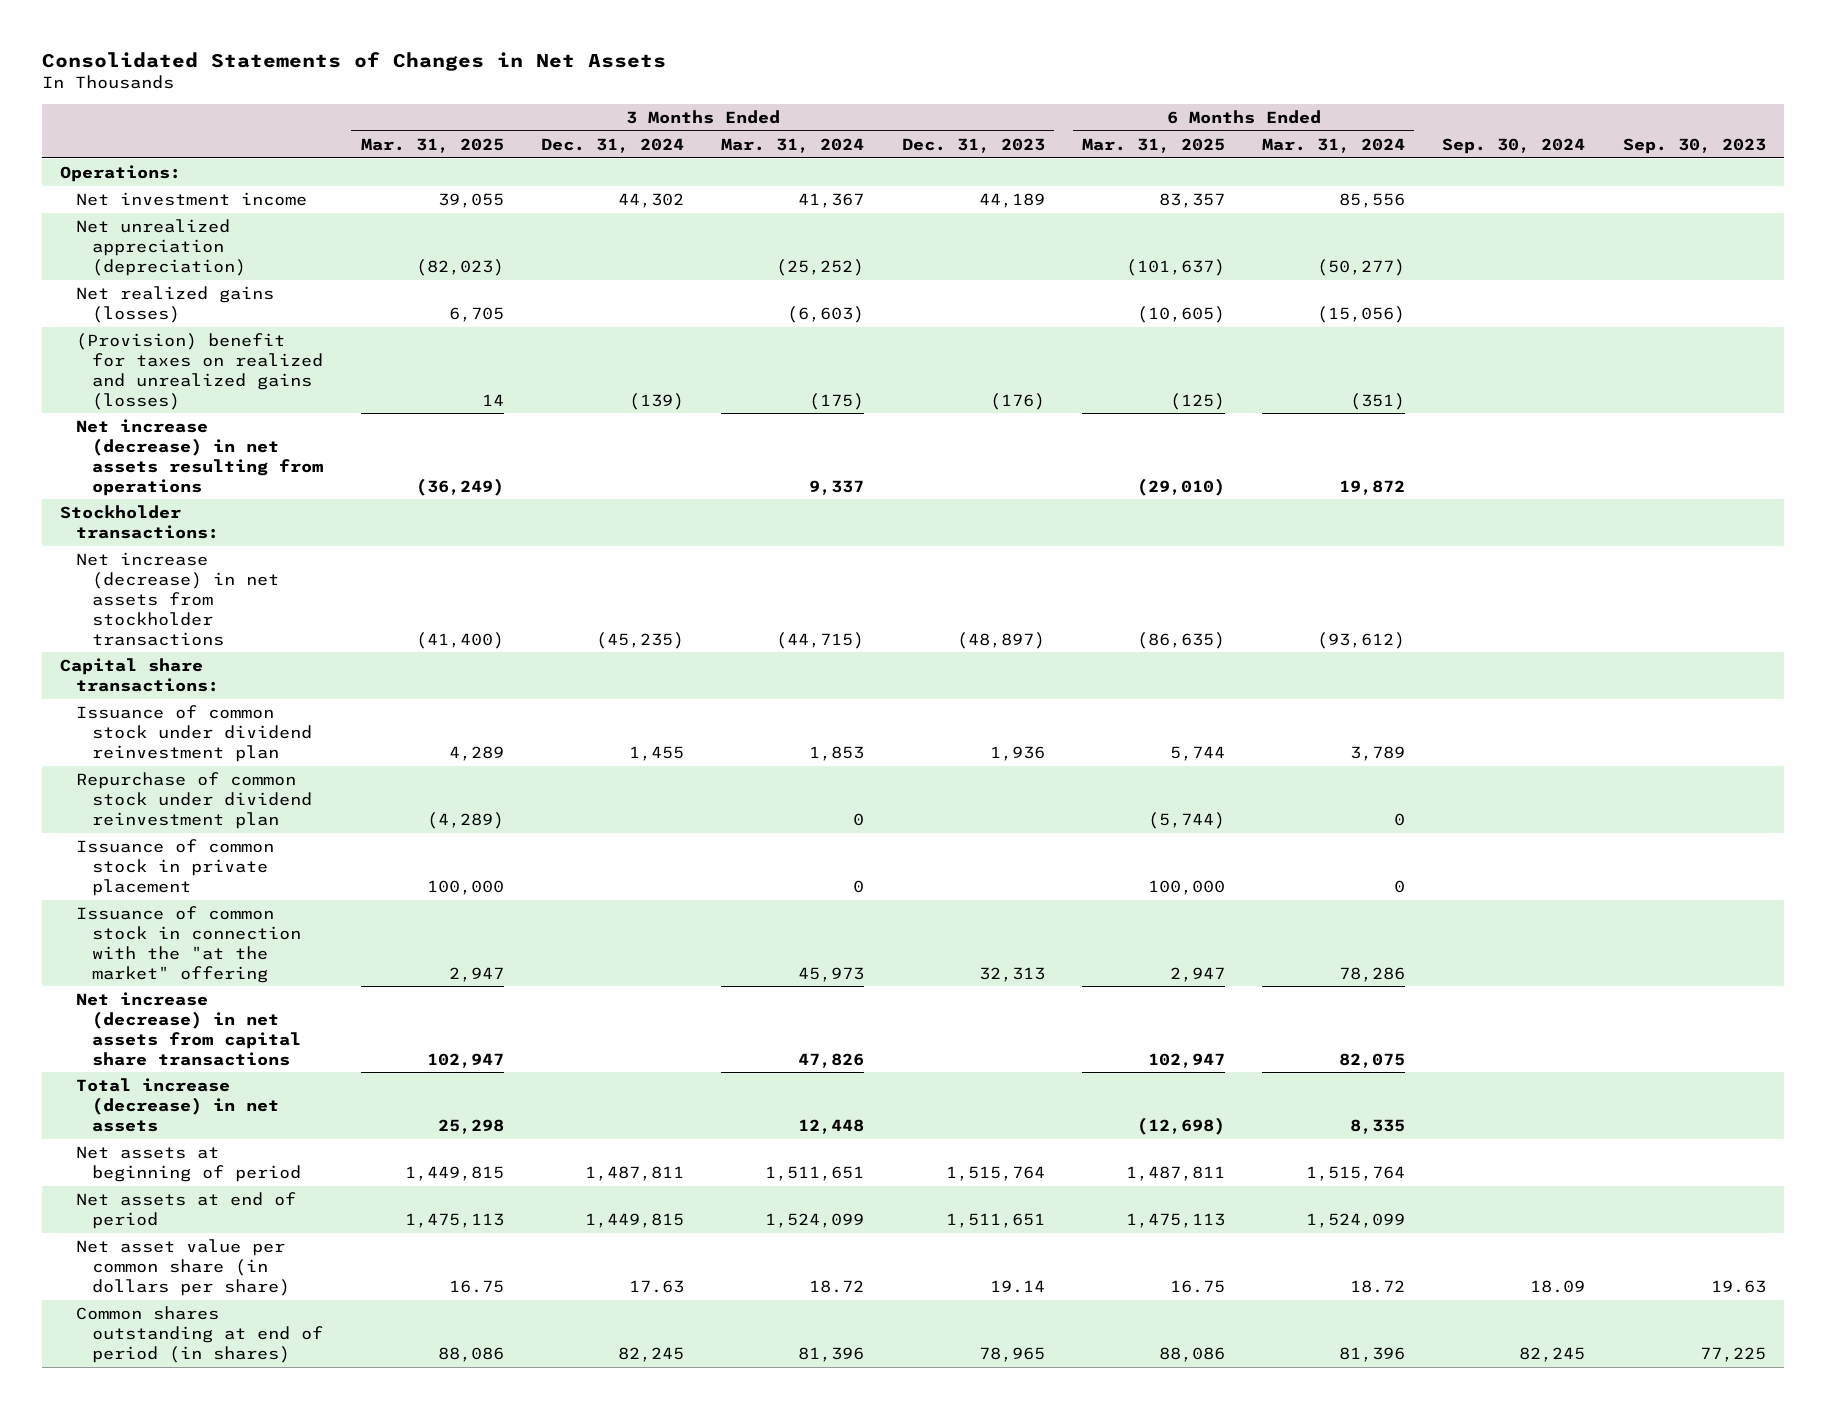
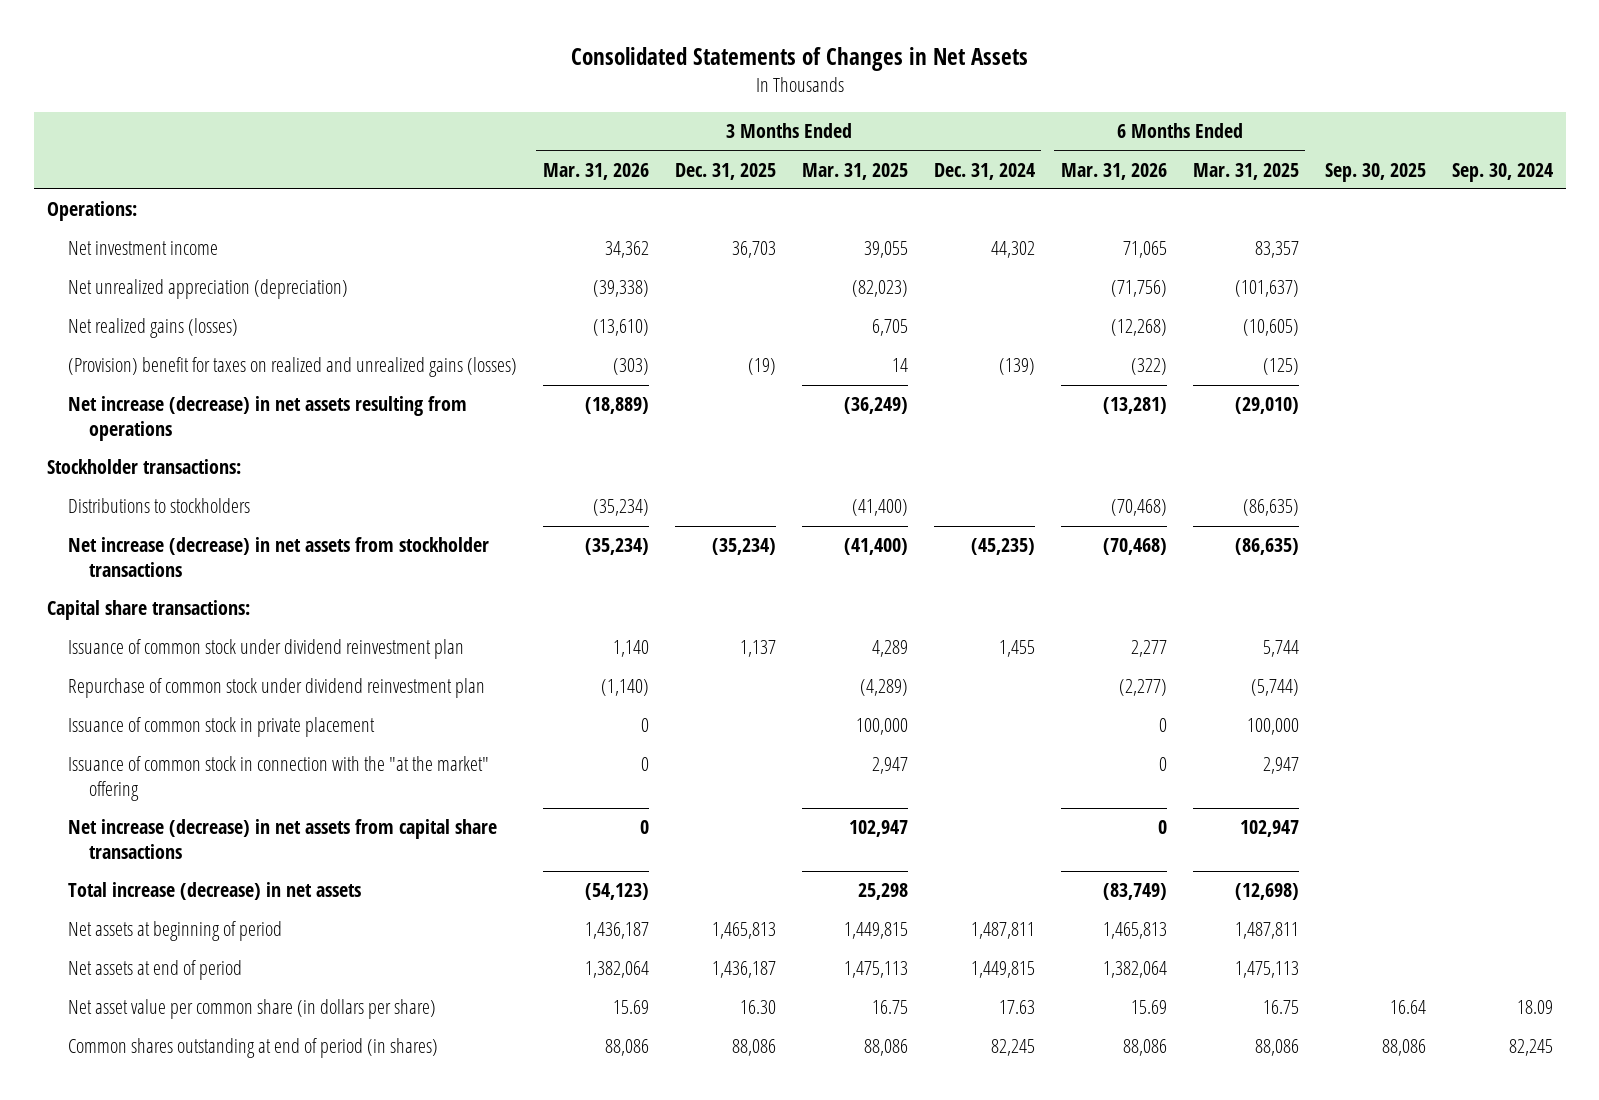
- | 3 Months Ended Mar. 31, 2025 | 3 Months Ended Dec. 31, 2024 | 3 Months Ended Mar. 31, 2024 | 3 Months Ended Dec. 31, 2023 | 6 Months Ended Mar. 31, 2025 | 6 Months Ended Mar. 31, 2024 | Sep. 30, 2024 | Sep. 30, 2023
+ | 3 Months Ended Mar. 31, 2026 | 3 Months Ended Dec. 31, 2025 | 3 Months Ended Mar. 31, 2025 | 3 Months Ended Dec. 31, 2024 | 6 Months Ended Mar. 31, 2026 | 6 Months Ended Mar. 31, 2025 | Sep. 30, 2025 | Sep. 30, 2024
+ Distributions to stockholders | (35,234) | | (41,400) | | (70,468) | (86,635) | |

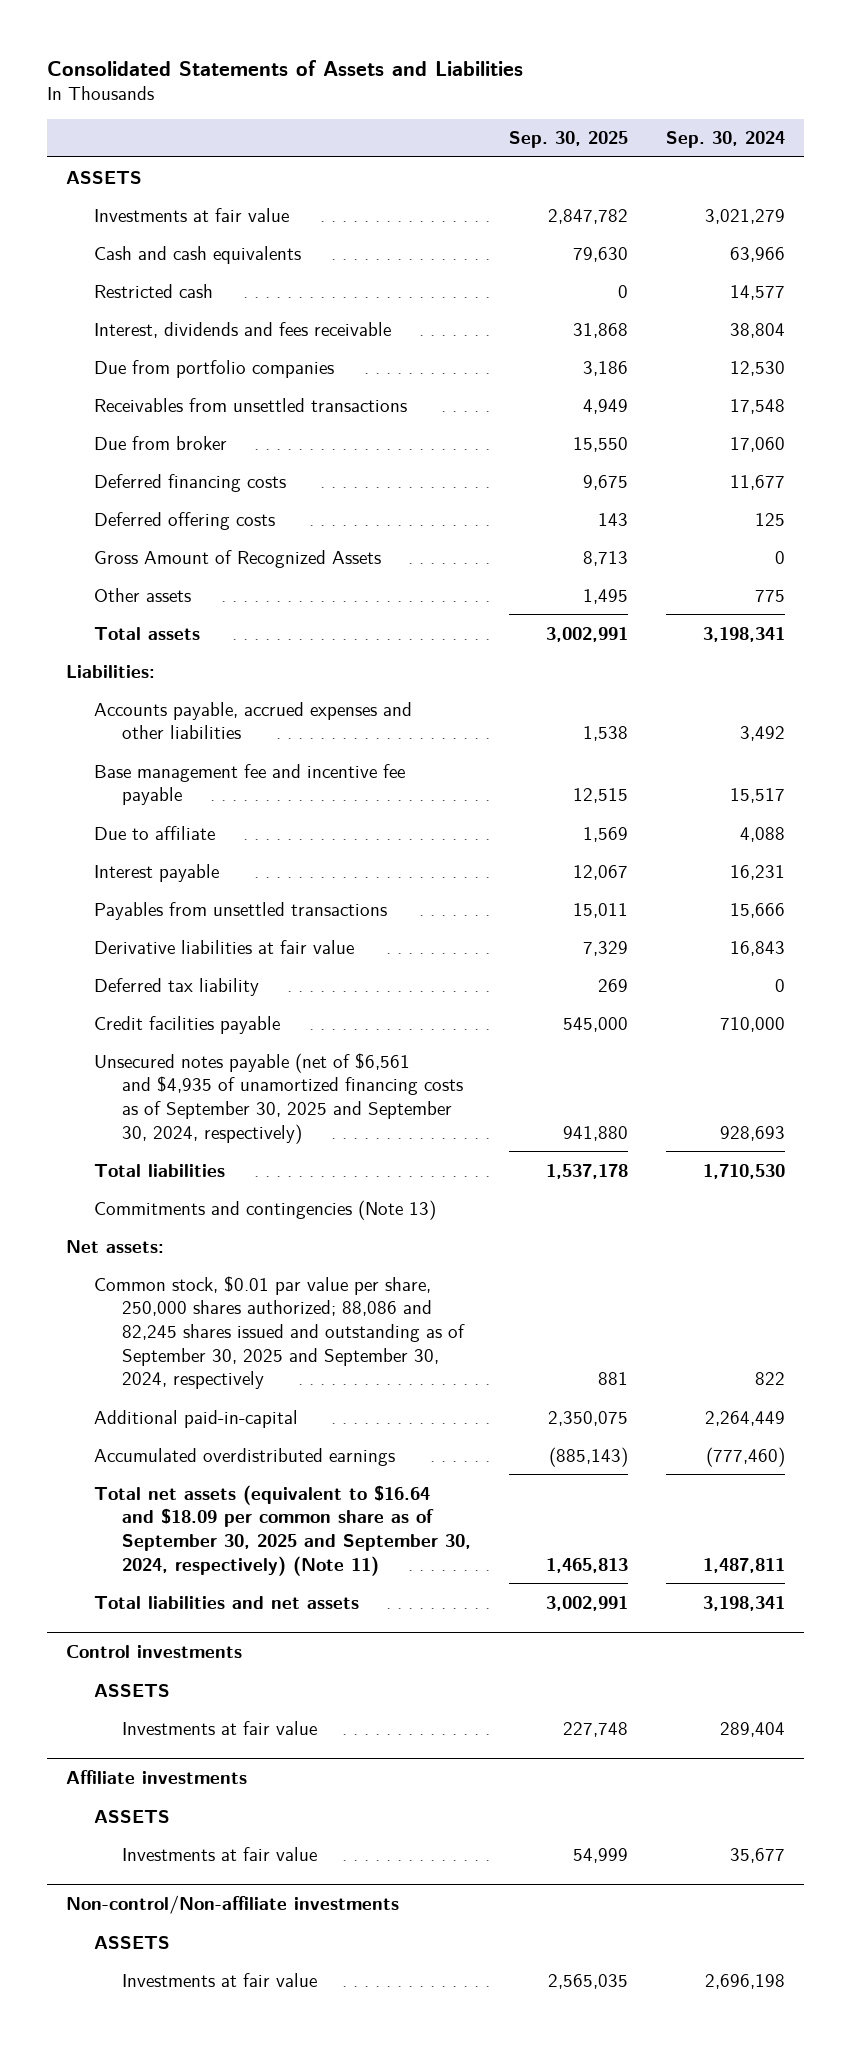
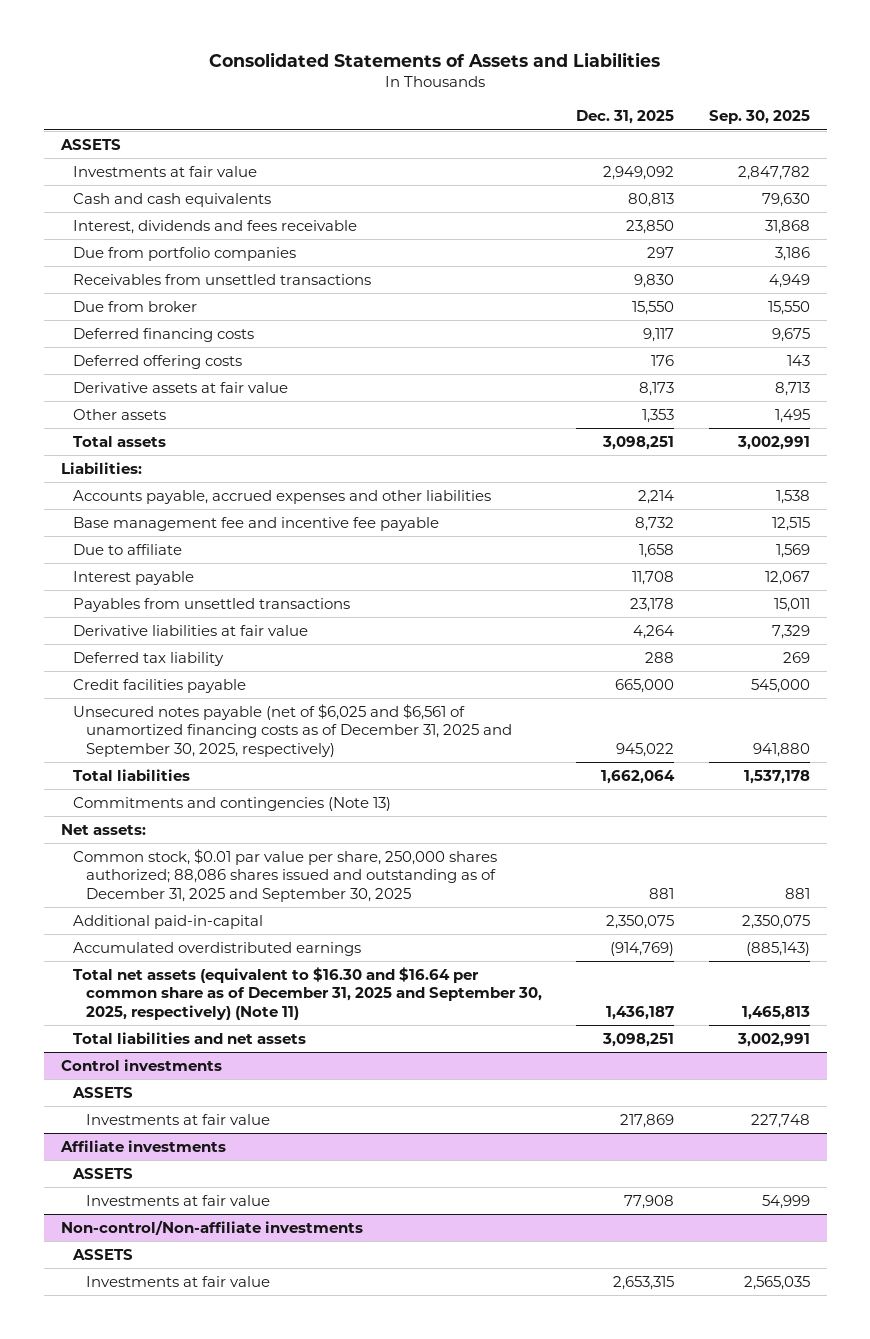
- | Sep. 30, 2025 | Sep. 30, 2024
+ | Dec. 31, 2025 | Sep. 30, 2025
- Restricted cash | 0 | 14,577
- Gross Amount of Recognized Assets | 8,713 | 0
+ Derivative assets at fair value | 8,173 | 8,713
- Unsecured notes payable (net of $6,561 and $4,935 of unamortized financing costs as of September 30, 2025 and September 30, 2024, respectively) | 941,880 | 928,693
+ Unsecured notes payable (net of $6,025 and $6,561 of unamortized financing costs as of December 31, 2025 and September 30, 2025, respectively) | 945,022 | 941,880
- Common stock, $0.01 par value per share, 250,000 shares authorized; 88,086 and 82,245 shares issued and outstanding as of September 30, 2025 and September 30, 2024, respectively | 881 | 822
+ Common stock, $0.01 par value per share, 250,000 shares authorized; 88,086 shares issued and outstanding as of December 31, 2025 and September 30, 2025 | 881 | 881
- Total net assets (equivalent to $16.64 and $18.09 per common share as of September 30, 2025 and September 30, 2024, respectively) (Note 11) | 1,465,813 | 1,487,811
+ Total net assets (equivalent to $16.30 and $16.64 per common share as of December 31, 2025 and September 30, 2025, respectively) (Note 11) | 1,436,187 | 1,465,813

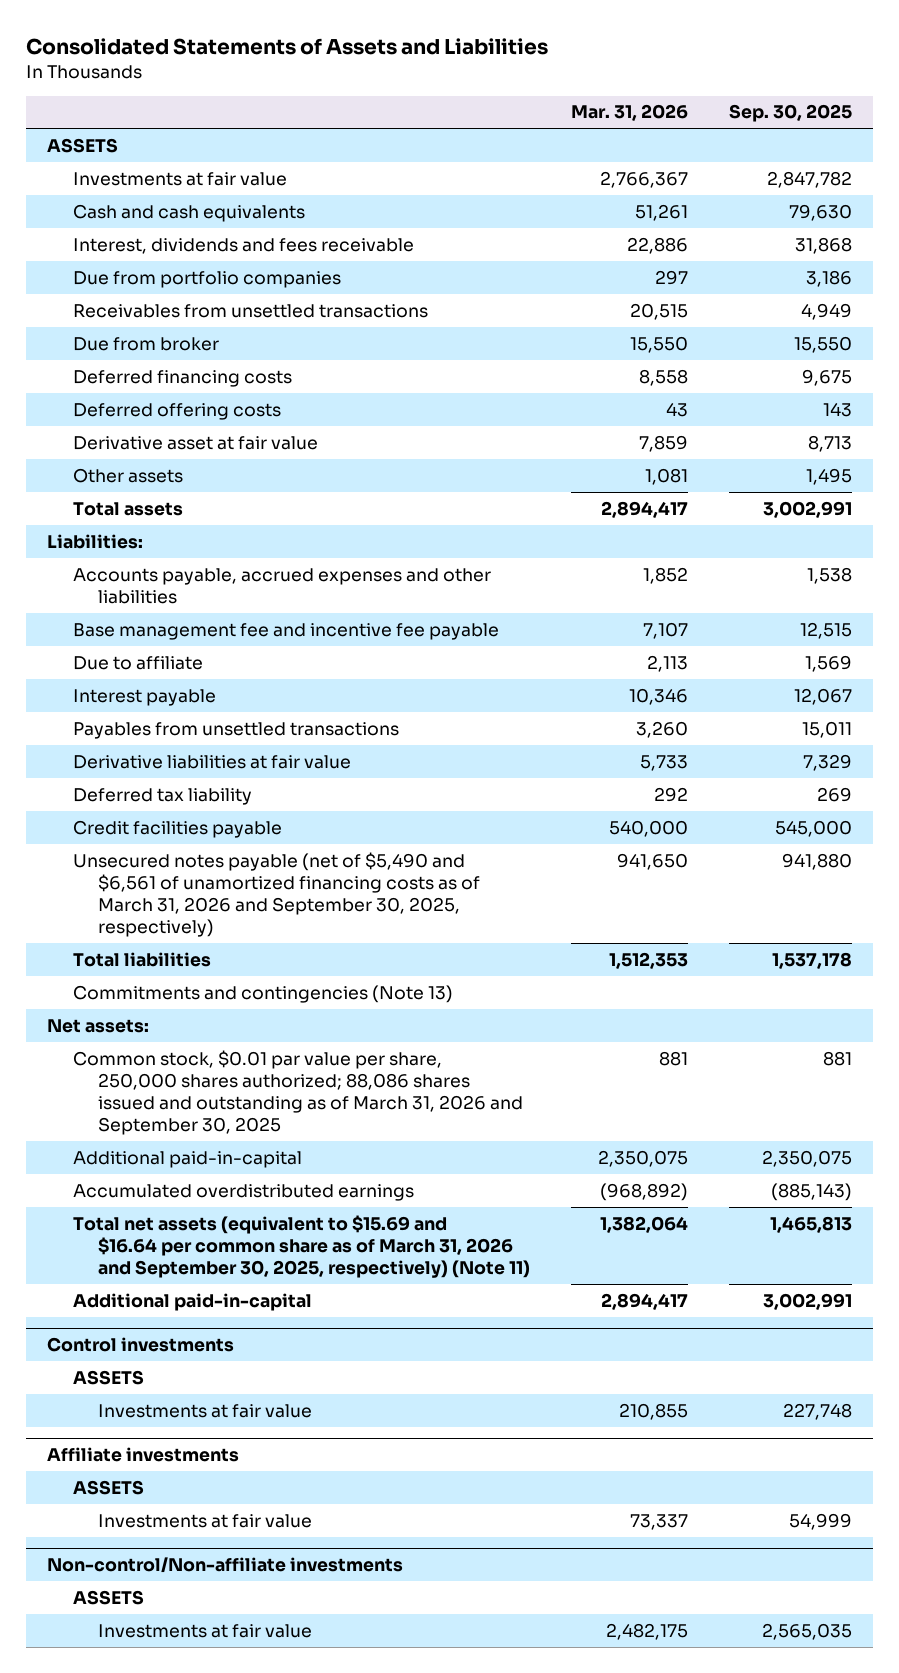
- | Dec. 31, 2025 | Sep. 30, 2025
+ | Mar. 31, 2026 | Sep. 30, 2025
- Derivative assets at fair value | 8,173 | 8,713
+ Derivative asset at fair value | 7,859 | 8,713
- Unsecured notes payable (net of $6,025 and $6,561 of unamortized financing costs as of December 31, 2025 and September 30, 2025, respectively) | 945,022 | 941,880
+ Unsecured notes payable (net of $5,490 and $6,561 of unamortized financing costs as of March 31, 2026 and September 30, 2025, respectively) | 941,650 | 941,880
- Common stock, $0.01 par value per share, 250,000 shares authorized; 88,086 shares issued and outstanding as of December 31, 2025 and September 30, 2025 | 881 | 881
+ Common stock, $0.01 par value per share, 250,000 shares authorized; 88,086 shares issued and outstanding as of March 31, 2026 and September 30, 2025 | 881 | 881
- Total net assets (equivalent to $16.30 and $16.64 per common share as of December 31, 2025 and September 30, 2025, respectively) (Note 11) | 1,436,187 | 1,465,813
- Total liabilities and net assets | 3,098,251 | 3,002,991
+ Total net assets (equivalent to $15.69 and $16.64 per common share as of March 31, 2026 and September 30, 2025, respectively) (Note 11) | 1,382,064 | 1,465,813
+ Additional paid-in-capital | 2,894,417 | 3,002,991

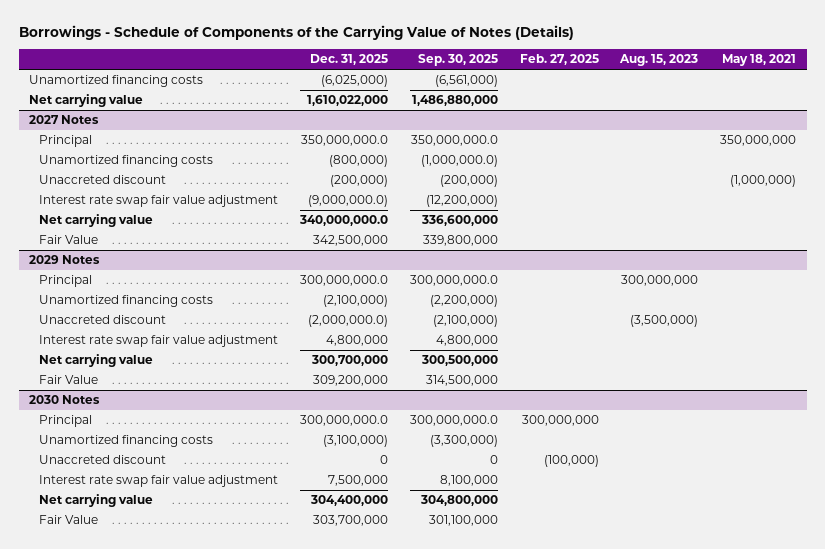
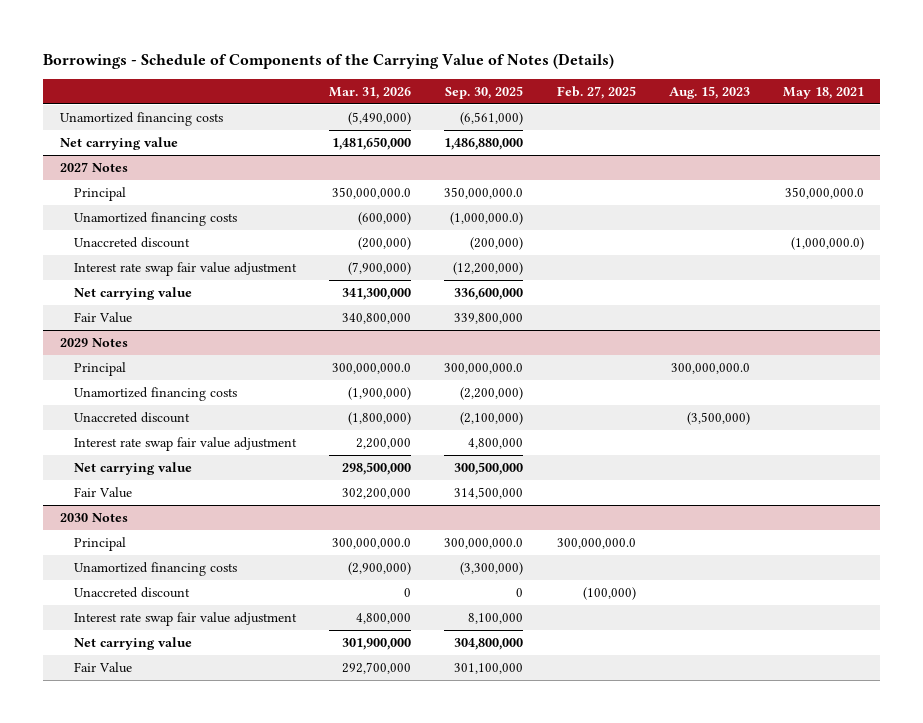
- | Dec. 31, 2025 | Sep. 30, 2025 | Feb. 27, 2025 | Aug. 15, 2023 | May 18, 2021
+ | Mar. 31, 2026 | Sep. 30, 2025 | Feb. 27, 2025 | Aug. 15, 2023 | May 18, 2021
@ 2027 Notes
- Principal | 350,000,000.0 | 350,000,000.0 | | | 350,000,000
+ Principal | 350,000,000.0 | 350,000,000.0 | | | 350,000,000.0
- Unaccreted discount | (200,000) | (200,000) | | | (1,000,000)
+ Unaccreted discount | (200,000) | (200,000) | | | (1,000,000.0)
@ 2029 Notes
- Principal | 300,000,000.0 | 300,000,000.0 | | 300,000,000 |
+ Principal | 300,000,000.0 | 300,000,000.0 | | 300,000,000.0 |
@ 2030 Notes
- Principal | 300,000,000.0 | 300,000,000.0 | 300,000,000 | |
+ Principal | 300,000,000.0 | 300,000,000.0 | 300,000,000.0 | |

